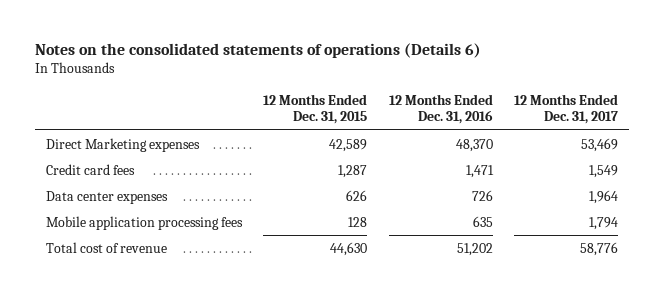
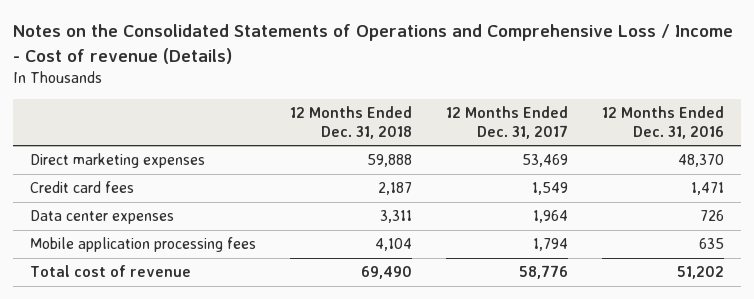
- Notes on the consolidated statements of operations (Details 6)
+ Notes on the Consolidated Statements of Operations and Comprehensive Loss / Income - Cost of revenue (Details)
- | 12 Months Ended Dec. 31, 2015 | 12 Months Ended Dec. 31, 2016 | 12 Months Ended Dec. 31, 2017
+ | 12 Months Ended Dec. 31, 2018 | 12 Months Ended Dec. 31, 2017 | 12 Months Ended Dec. 31, 2016
- Direct Marketing expenses | 42,589 | 48,370 | 53,469
+ Direct marketing expenses | 59,888 | 53,469 | 48,370

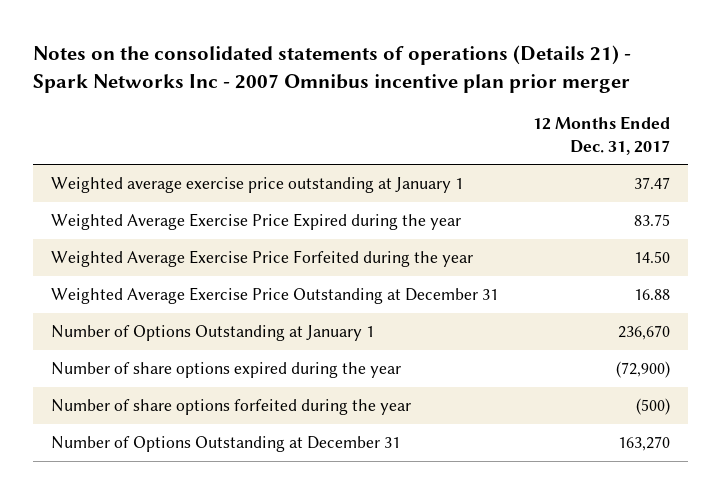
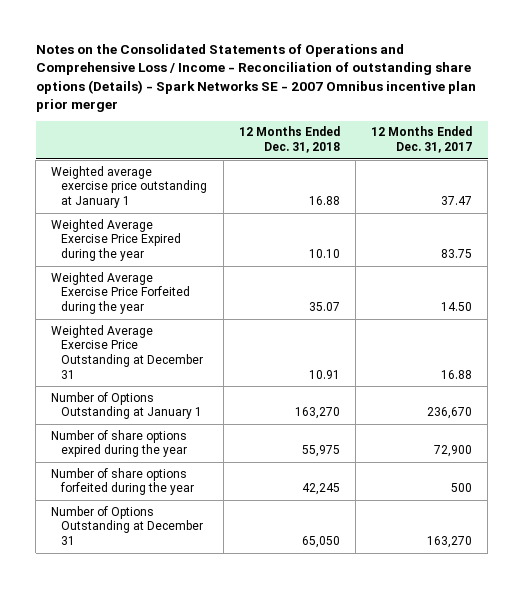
- Notes on the consolidated statements of operations (Details 21) - Spark Networks Inc - 2007 Omnibus incentive plan prior merger
+ Notes on the Consolidated Statements of Operations and Comprehensive Loss / Income - Reconciliation of outstanding share options (Details) - Spark Networks SE - 2007 Omnibus incentive plan prior merger
- | 12 Months Ended Dec. 31, 2017
+ | 12 Months Ended Dec. 31, 2018 | 12 Months Ended Dec. 31, 2017
- Number of share options expired during the year | (72,900)
- Number of share options forfeited during the year | (500)
+ Number of share options expired during the year | 55,975 | 72,900
+ Number of share options forfeited during the year | 42,245 | 500

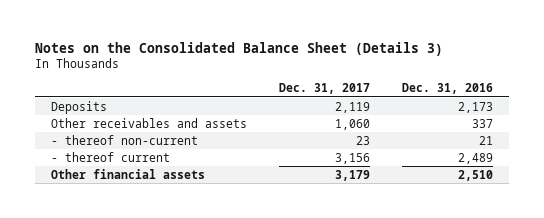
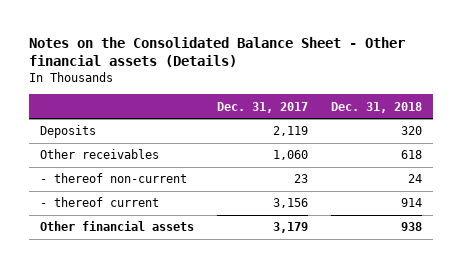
- Notes on the Consolidated Balance Sheet (Details 3)
+ Notes on the Consolidated Balance Sheet - Other financial assets (Details)
- | Dec. 31, 2017 | Dec. 31, 2016
+ | Dec. 31, 2017 | Dec. 31, 2018
- Other receivables and assets | 1,060 | 337
+ Other receivables | 1,060 | 618

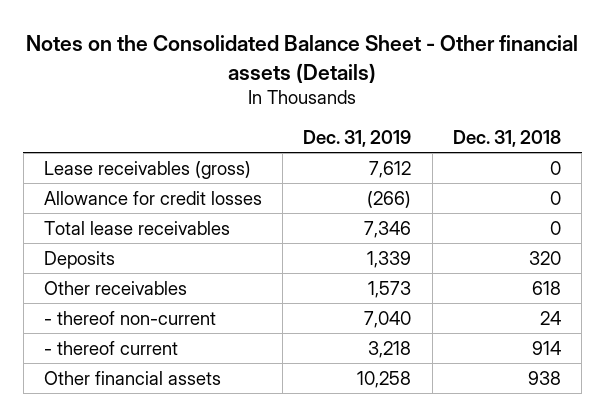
- | Dec. 31, 2017 | Dec. 31, 2018
+ | Dec. 31, 2019 | Dec. 31, 2018
+ Lease receivables (gross) | 7,612 | 0
+ Allowance for credit losses | (266) | 0
+ Total lease receivables | 7,346 | 0

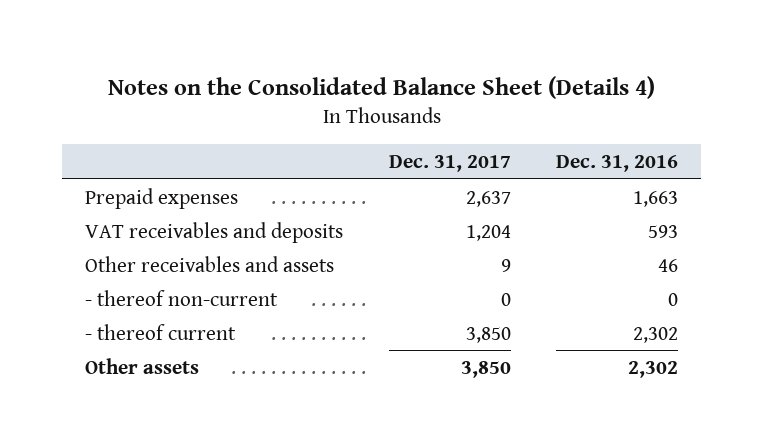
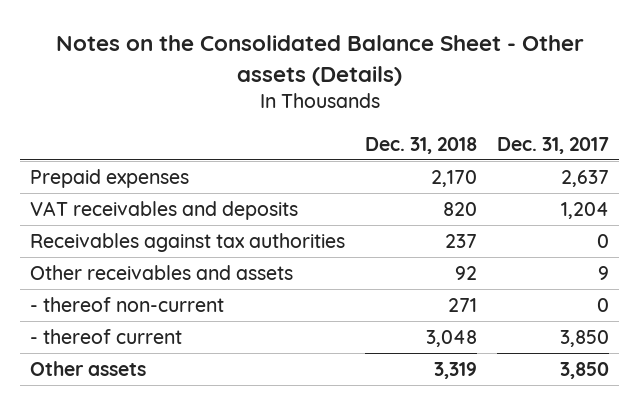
- Notes on the Consolidated Balance Sheet (Details 4)
+ Notes on the Consolidated Balance Sheet - Other assets (Details)
- | Dec. 31, 2017 | Dec. 31, 2016
+ | Dec. 31, 2018 | Dec. 31, 2017
+ Receivables against tax authorities | 237 | 0

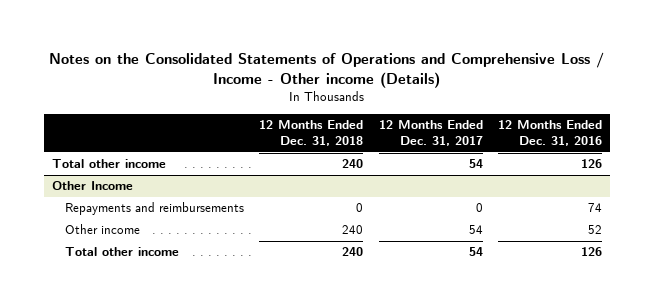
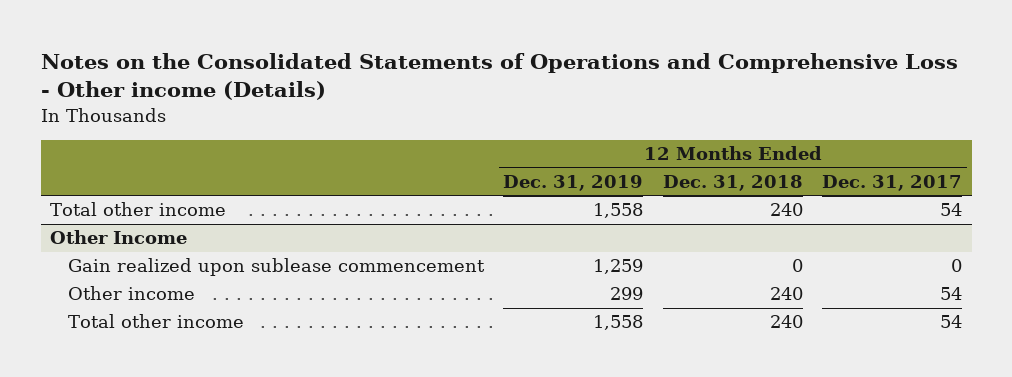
- Notes on the Consolidated Statements of Operations and Comprehensive Loss / Income - Other income (Details)
+ Notes on the Consolidated Statements of Operations and Comprehensive Loss - Other income (Details)
- | 12 Months Ended Dec. 31, 2018 | 12 Months Ended Dec. 31, 2017 | 12 Months Ended Dec. 31, 2016
+ | 12 Months Ended Dec. 31, 2019 | 12 Months Ended Dec. 31, 2018 | 12 Months Ended Dec. 31, 2017
@ Other Income
- Repayments and reimbursements | 0 | 0 | 74
+ Gain realized upon sublease commencement | 1,259 | 0 | 0

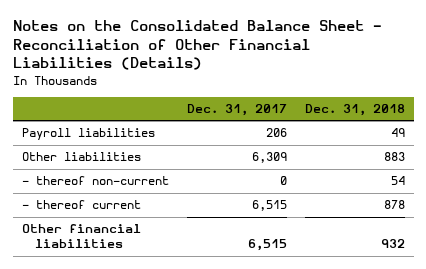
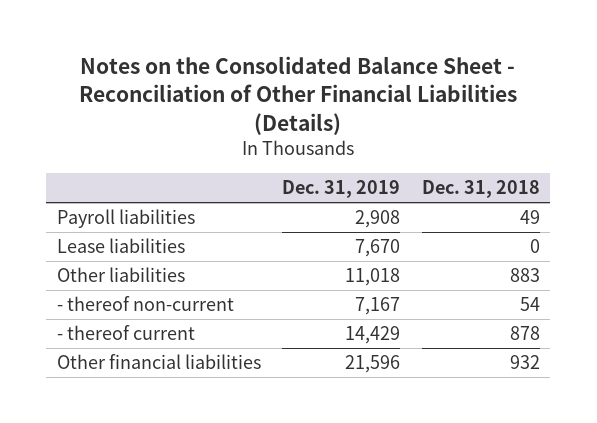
- | Dec. 31, 2017 | Dec. 31, 2018
+ | Dec. 31, 2019 | Dec. 31, 2018
+ Lease liabilities | 7,670 | 0

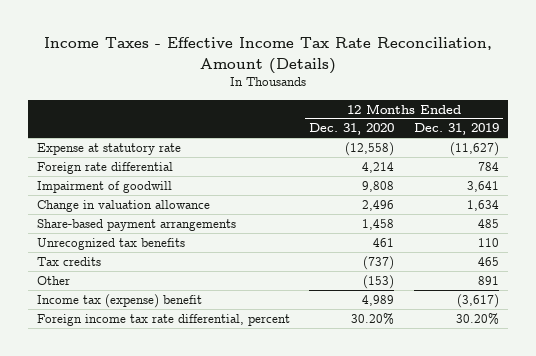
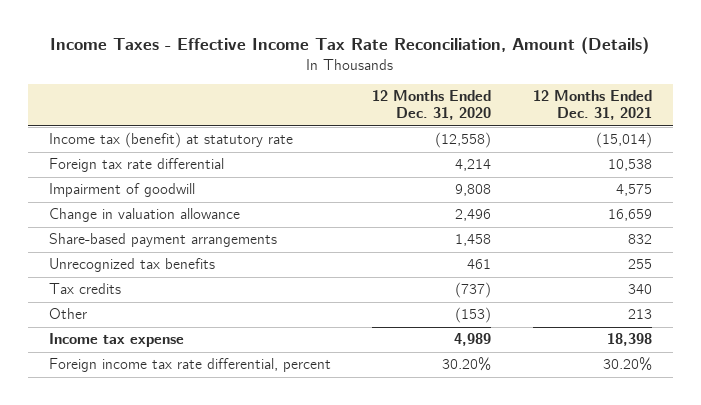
- | 12 Months Ended Dec. 31, 2020 | 12 Months Ended Dec. 31, 2019
+ | 12 Months Ended Dec. 31, 2020 | 12 Months Ended Dec. 31, 2021
- Expense at statutory rate | (12,558) | (11,627)
- Foreign rate differential | 4,214 | 784
+ Income tax (benefit) at statutory rate | (12,558) | (15,014)
+ Foreign tax rate differential | 4,214 | 10,538
- Income tax (expense) benefit | 4,989 | (3,617)
+ Income tax expense | 4,989 | 18,398

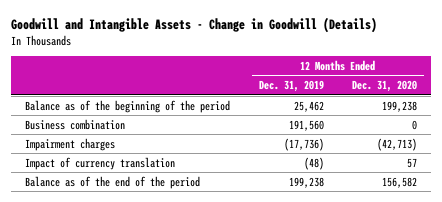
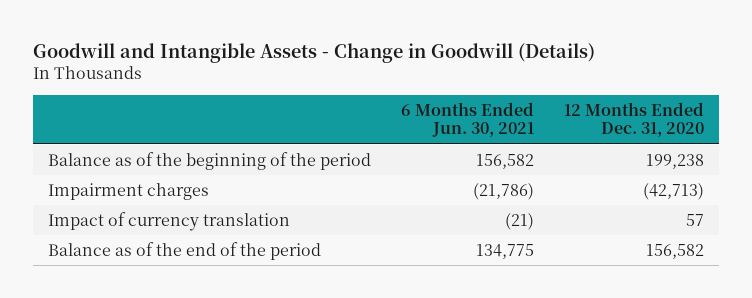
- | 12 Months Ended Dec. 31, 2019 | 12 Months Ended Dec. 31, 2020
+ | 6 Months Ended Jun. 30, 2021 | 12 Months Ended Dec. 31, 2020
- Business combination | 191,560 | 0

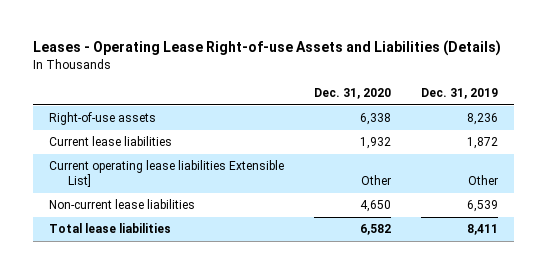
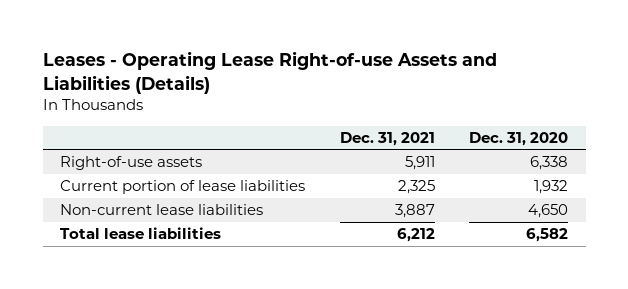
- | Dec. 31, 2020 | Dec. 31, 2019
+ | Dec. 31, 2021 | Dec. 31, 2020
- Current lease liabilities | 1,932 | 1,872
- Current operating lease liabilities Extensible List] | Other | Other
+ Current portion of lease liabilities | 2,325 | 1,932

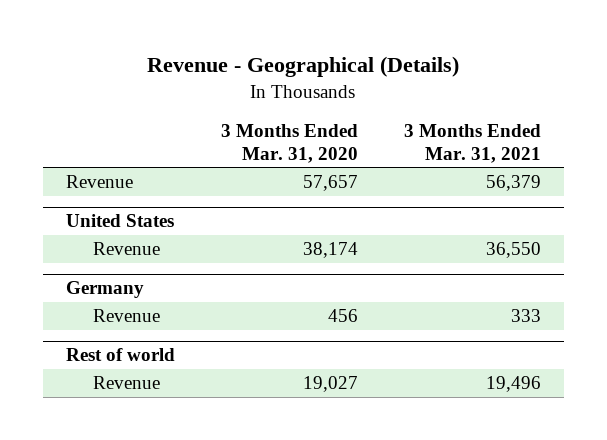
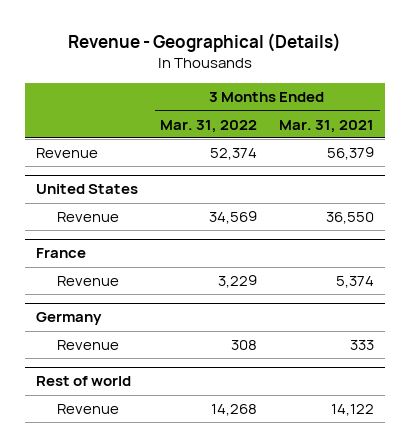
- | 3 Months Ended Mar. 31, 2020 | 3 Months Ended Mar. 31, 2021
+ | 3 Months Ended Mar. 31, 2022 | 3 Months Ended Mar. 31, 2021
+ France
+ Revenue | 3,229 | 5,374
@ Rest of world
- Revenue | 19,027 | 19,496
+ Revenue | 14,268 | 14,122

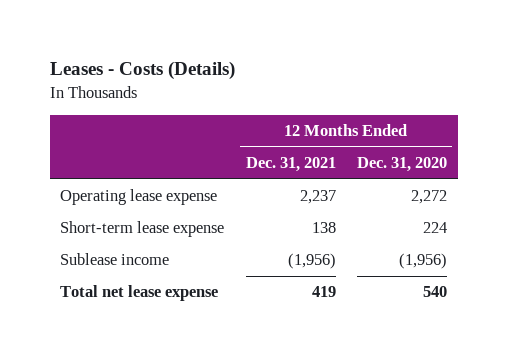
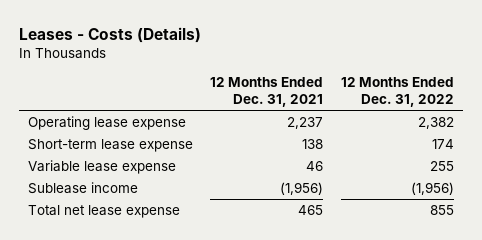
- | 12 Months Ended Dec. 31, 2021 | 12 Months Ended Dec. 31, 2020
+ | 12 Months Ended Dec. 31, 2021 | 12 Months Ended Dec. 31, 2022
+ Variable lease expense | 46 | 255
- Total net lease expense | 419 | 540
+ Total net lease expense | 465 | 855

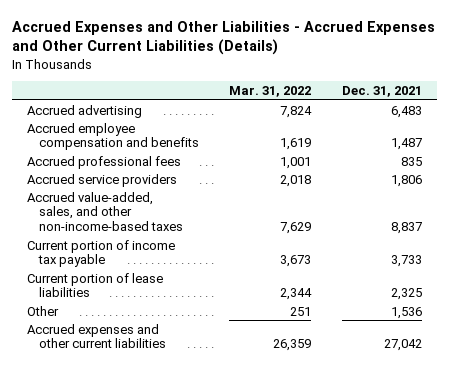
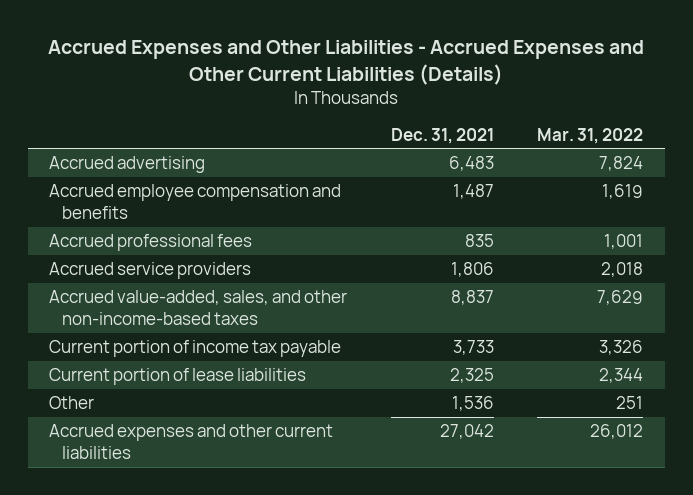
- | Mar. 31, 2022 | Dec. 31, 2021
+ | Dec. 31, 2021 | Mar. 31, 2022
- Current portion of income tax payable | 3,673 | 3,733
+ Current portion of income tax payable | 3,733 | 3,326
- Accrued expenses and other current liabilities | 26,359 | 27,042
+ Accrued expenses and other current liabilities | 27,042 | 26,012

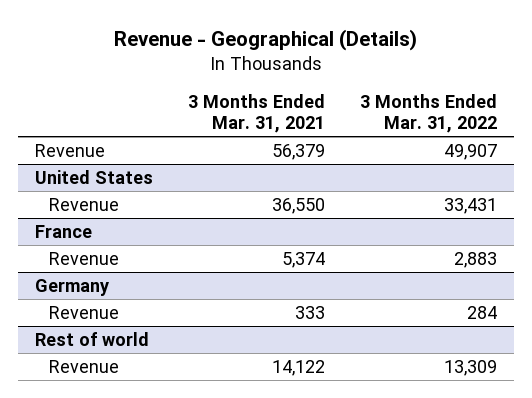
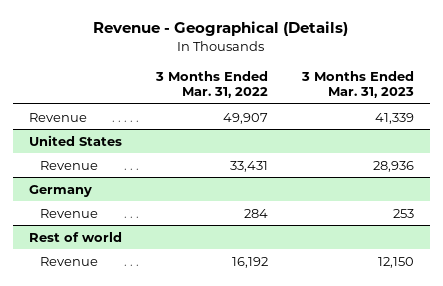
- | 3 Months Ended Mar. 31, 2021 | 3 Months Ended Mar. 31, 2022
+ | 3 Months Ended Mar. 31, 2022 | 3 Months Ended Mar. 31, 2023
- France
- Revenue | 5,374 | 2,883
@ Rest of world
- Revenue | 14,122 | 13,309
+ Revenue | 16,192 | 12,150

